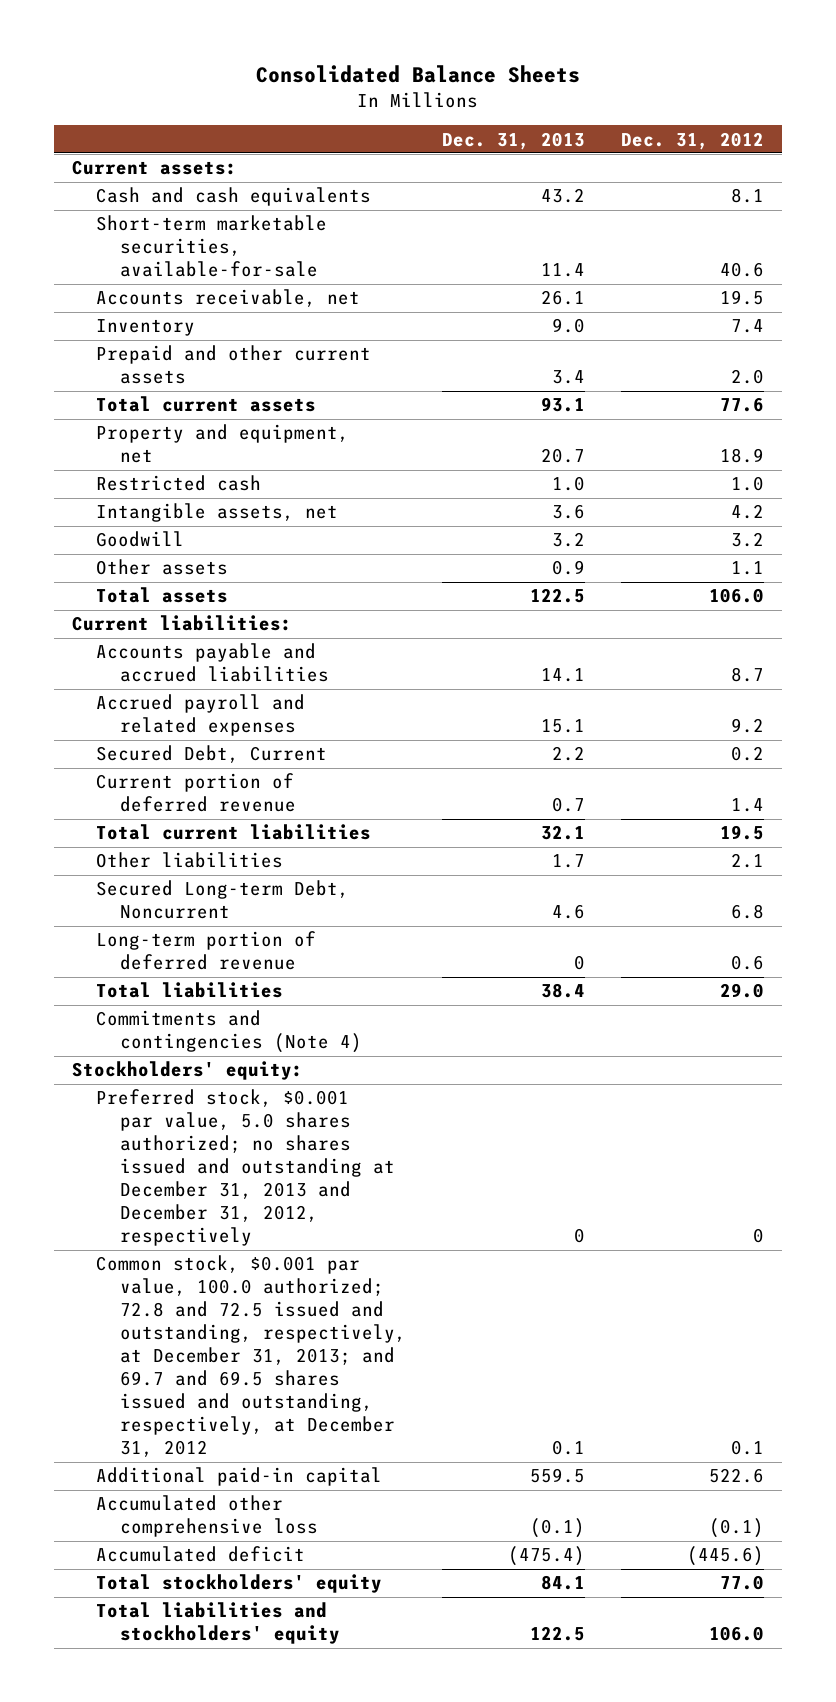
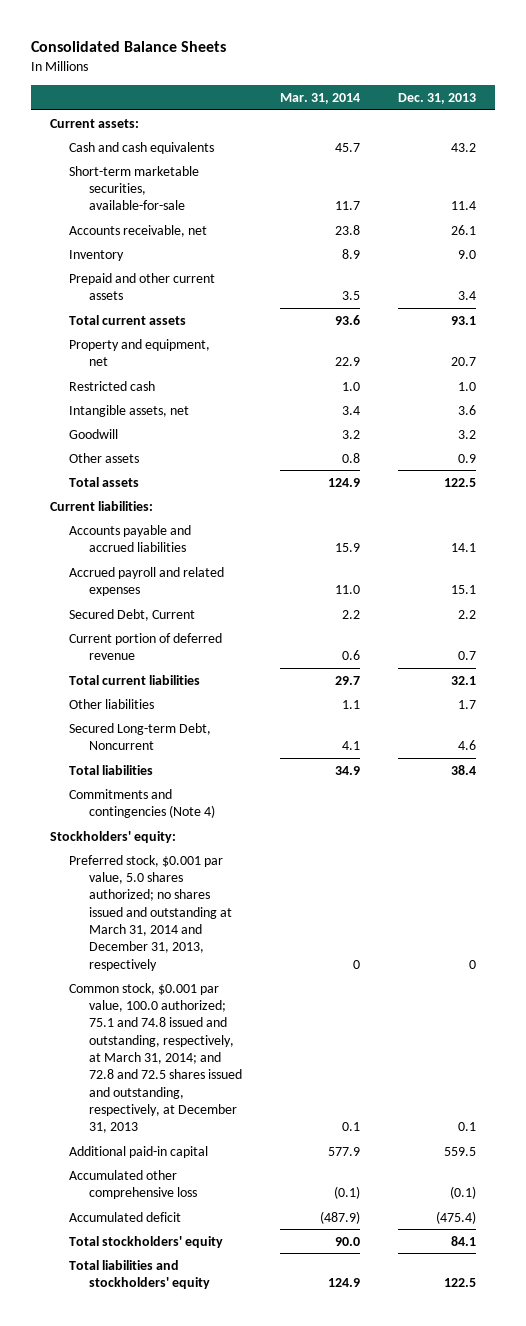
- | Dec. 31, 2013 | Dec. 31, 2012
+ | Mar. 31, 2014 | Dec. 31, 2013
- Long-term portion of deferred revenue | 0 | 0.6
- Preferred stock, $0.001 par value, 5.0 shares authorized; no shares issued and outstanding at December 31, 2013 and December 31, 2012, respectively | 0 | 0
- Common stock, $0.001 par value, 100.0 authorized; 72.8 and 72.5 issued and outstanding, respectively, at December 31, 2013; and 69.7 and 69.5 shares issued and outstanding, respectively, at December 31, 2012 | 0.1 | 0.1
+ Preferred stock, $0.001 par value, 5.0 shares authorized; no shares issued and outstanding at March 31, 2014 and December 31, 2013, respectively | 0 | 0
+ Common stock, $0.001 par value, 100.0 authorized; 75.1 and 74.8 issued and outstanding, respectively, at March 31, 2014; and 72.8 and 72.5 shares issued and outstanding, respectively, at December 31, 2013 | 0.1 | 0.1

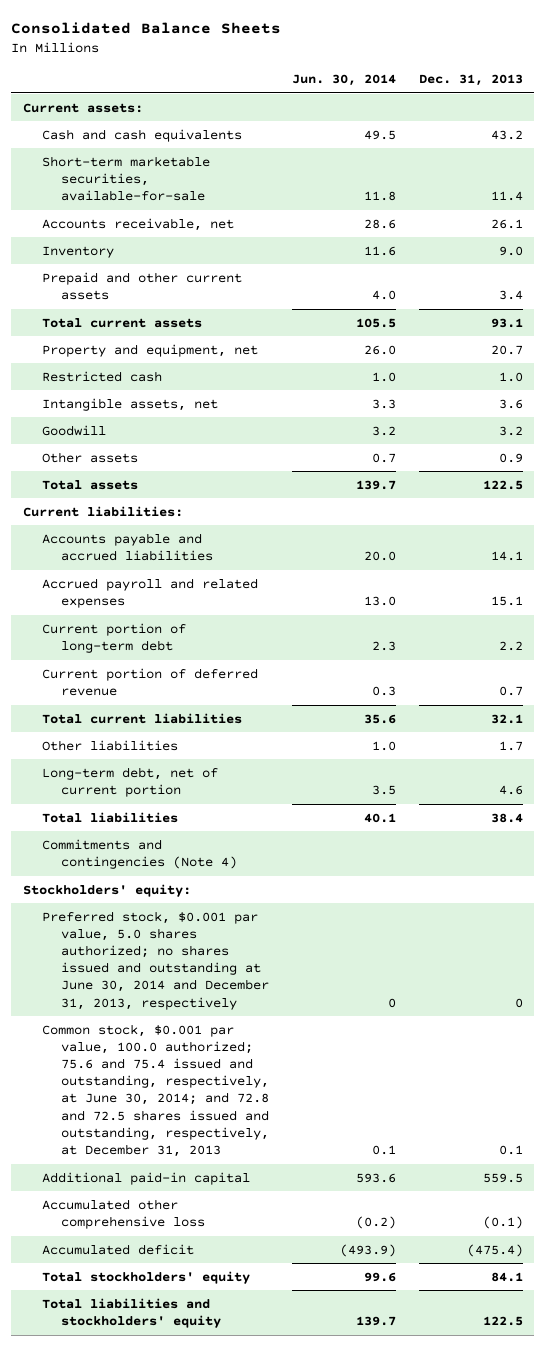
- | Mar. 31, 2014 | Dec. 31, 2013
+ | Jun. 30, 2014 | Dec. 31, 2013
- Secured Debt, Current | 2.2 | 2.2
+ Current portion of long-term debt | 2.3 | 2.2
- Secured Long-term Debt, Noncurrent | 4.1 | 4.6
+ Long-term debt, net of current portion | 3.5 | 4.6
- Preferred stock, $0.001 par value, 5.0 shares authorized; no shares issued and outstanding at March 31, 2014 and December 31, 2013, respectively | 0 | 0
- Common stock, $0.001 par value, 100.0 authorized; 75.1 and 74.8 issued and outstanding, respectively, at March 31, 2014; and 72.8 and 72.5 shares issued and outstanding, respectively, at December 31, 2013 | 0.1 | 0.1
+ Preferred stock, $0.001 par value, 5.0 shares authorized; no shares issued and outstanding at June 30, 2014 and December 31, 2013, respectively | 0 | 0
+ Common stock, $0.001 par value, 100.0 authorized; 75.6 and 75.4 issued and outstanding, respectively, at June 30, 2014; and 72.8 and 72.5 shares issued and outstanding, respectively, at December 31, 2013 | 0.1 | 0.1

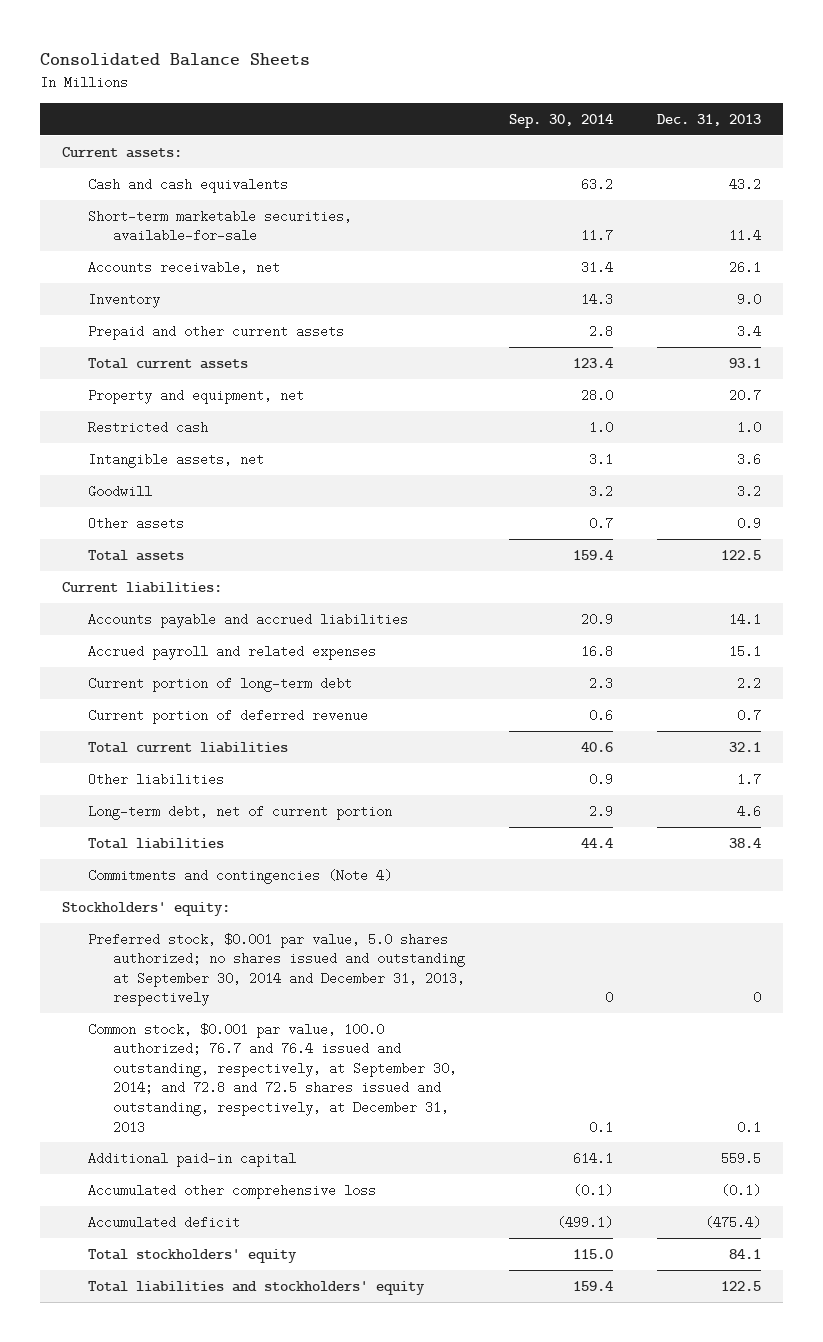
- | Jun. 30, 2014 | Dec. 31, 2013
+ | Sep. 30, 2014 | Dec. 31, 2013
- Preferred stock, $0.001 par value, 5.0 shares authorized; no shares issued and outstanding at June 30, 2014 and December 31, 2013, respectively | 0 | 0
- Common stock, $0.001 par value, 100.0 authorized; 75.6 and 75.4 issued and outstanding, respectively, at June 30, 2014; and 72.8 and 72.5 shares issued and outstanding, respectively, at December 31, 2013 | 0.1 | 0.1
+ Preferred stock, $0.001 par value, 5.0 shares authorized; no shares issued and outstanding at September 30, 2014 and December 31, 2013, respectively | 0 | 0
+ Common stock, $0.001 par value, 100.0 authorized; 76.7 and 76.4 issued and outstanding, respectively, at September 30, 2014; and 72.8 and 72.5 shares issued and outstanding, respectively, at December 31, 2013 | 0.1 | 0.1

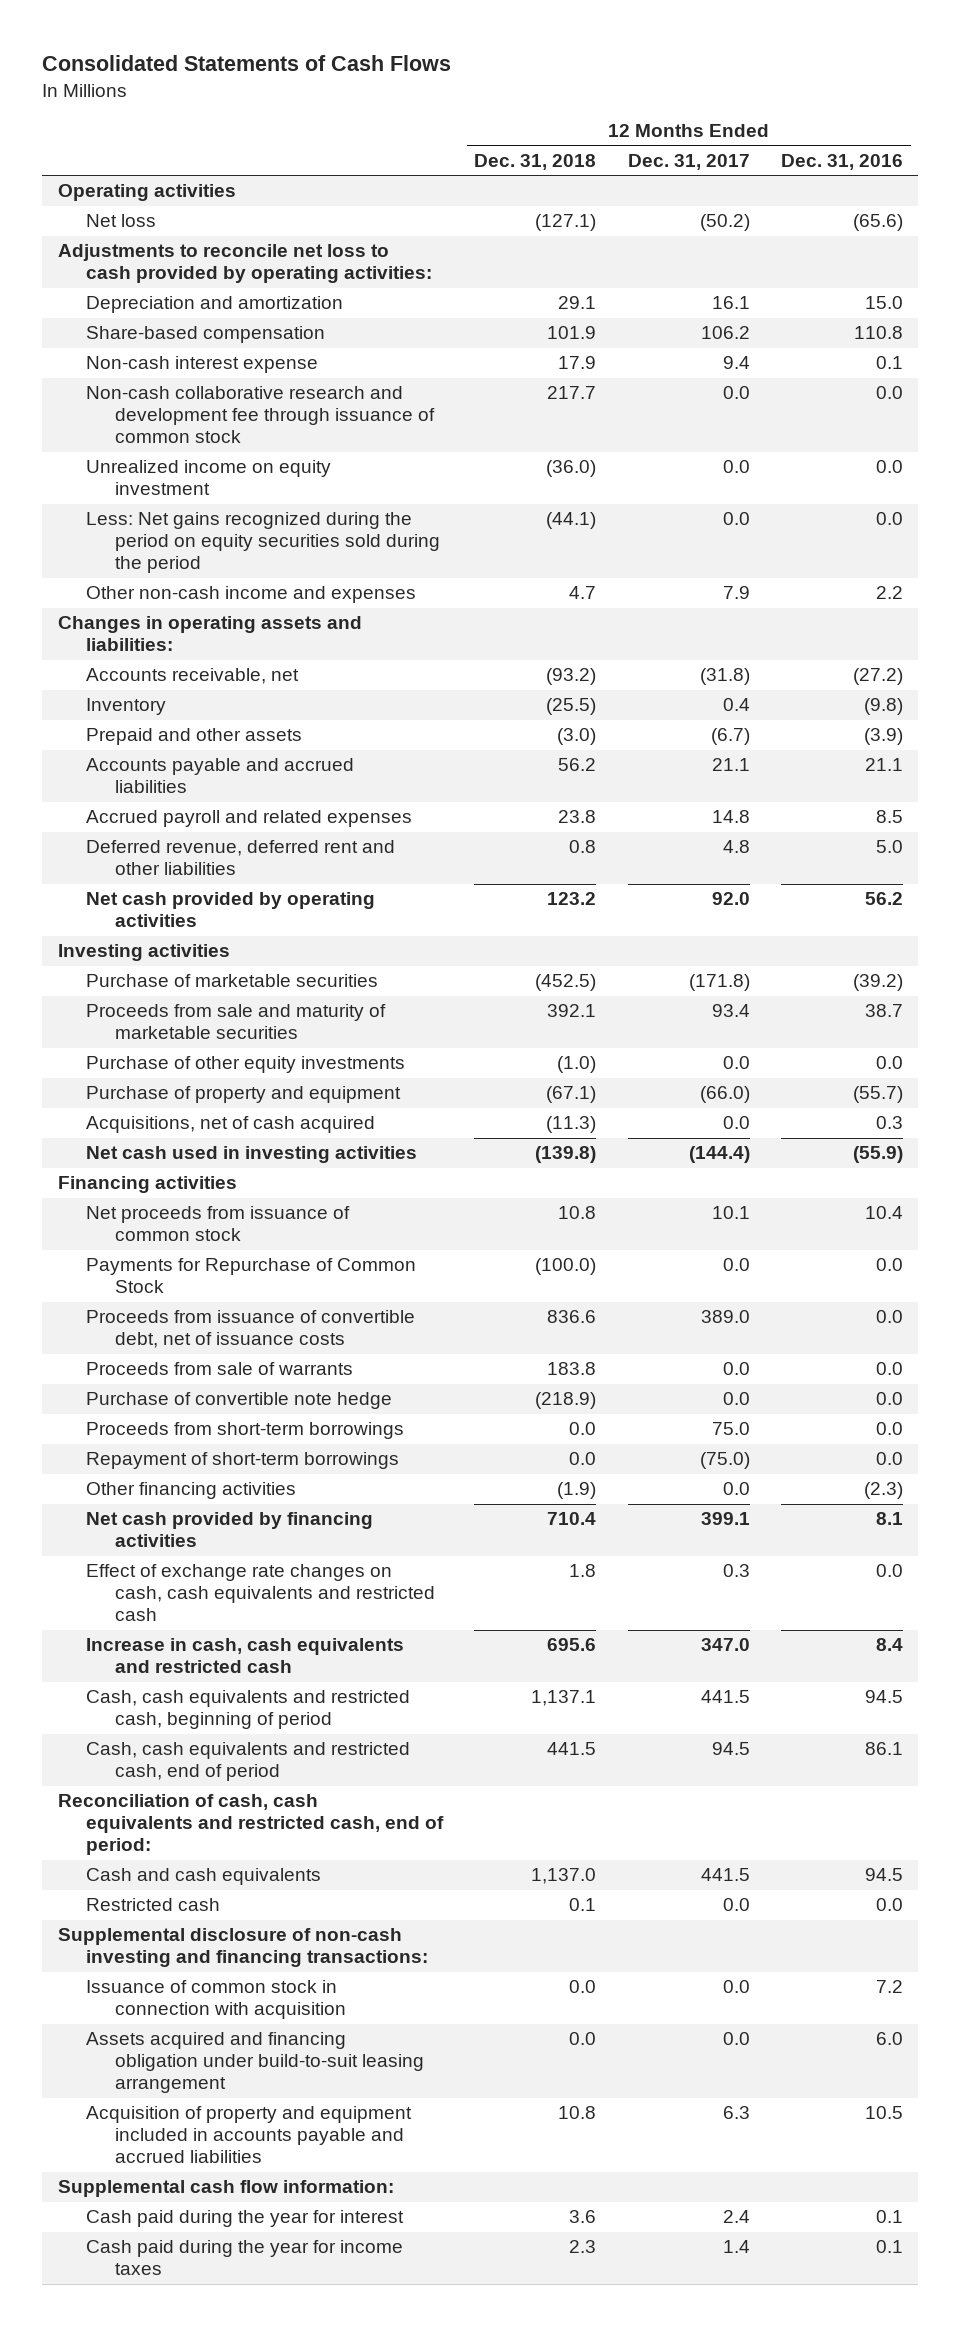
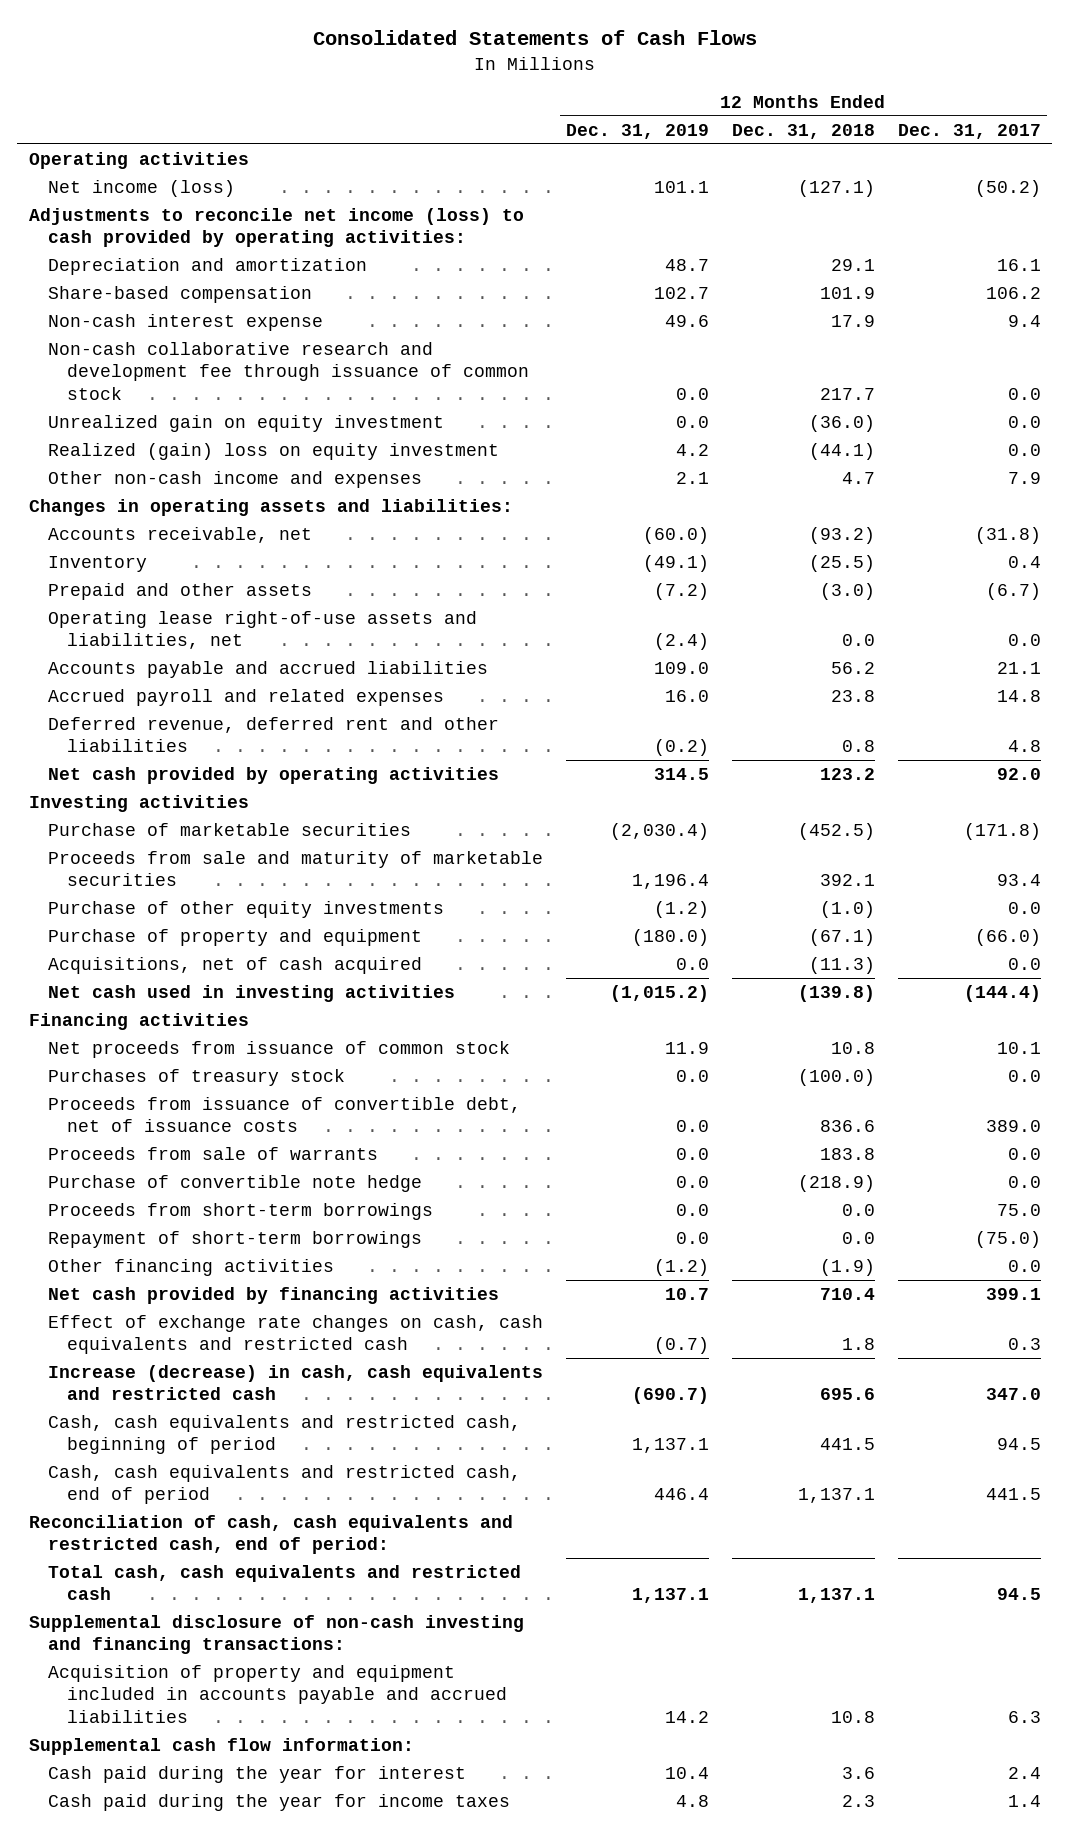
- | 12 Months Ended Dec. 31, 2018 | 12 Months Ended Dec. 31, 2017 | 12 Months Ended Dec. 31, 2016
+ | 12 Months Ended Dec. 31, 2019 | 12 Months Ended Dec. 31, 2018 | 12 Months Ended Dec. 31, 2017
- Net loss | (127.1) | (50.2) | (65.6)
- Adjustments to reconcile net loss to cash provided by operating activities:
+ Net income (loss) | 101.1 | (127.1) | (50.2)
+ Adjustments to reconcile net income (loss) to cash provided by operating activities:
- Unrealized income on equity investment | (36.0) | 0.0 | 0.0
- Less: Net gains recognized during the period on equity securities sold during the period | (44.1) | 0.0 | 0.0
+ Unrealized gain on equity investment | 0.0 | (36.0) | 0.0
+ Realized (gain) loss on equity investment | 4.2 | (44.1) | 0.0
+ Operating lease right-of-use assets and liabilities, net | (2.4) | 0.0 | 0.0
- Payments for Repurchase of Common Stock | (100.0) | 0.0 | 0.0
+ Purchases of treasury stock | 0.0 | (100.0) | 0.0
- Increase in cash, cash equivalents and restricted cash | 695.6 | 347.0 | 8.4
- Cash, cash equivalents and restricted cash, beginning of period | 1,137.1 | 441.5 | 94.5
- Cash, cash equivalents and restricted cash, end of period | 441.5 | 94.5 | 86.1
+ Increase (decrease) in cash, cash equivalents and restricted cash | (690.7) | 695.6 | 347.0
+ Cash, cash equivalents and restricted cash, beginning of period | 1,137.1 | 441.5 | 94.5
+ Cash, cash equivalents and restricted cash, end of period | 446.4 | 1,137.1 | 441.5
- Cash and cash equivalents | 1,137.0 | 441.5 | 94.5
- Restricted cash | 0.1 | 0.0 | 0.0
+ Total cash, cash equivalents and restricted cash | 1,137.1 | 1,137.1 | 94.5
- Issuance of common stock in connection with acquisition | 0.0 | 0.0 | 7.2
- Assets acquired and financing obligation under build-to-suit leasing arrangement | 0.0 | 0.0 | 6.0

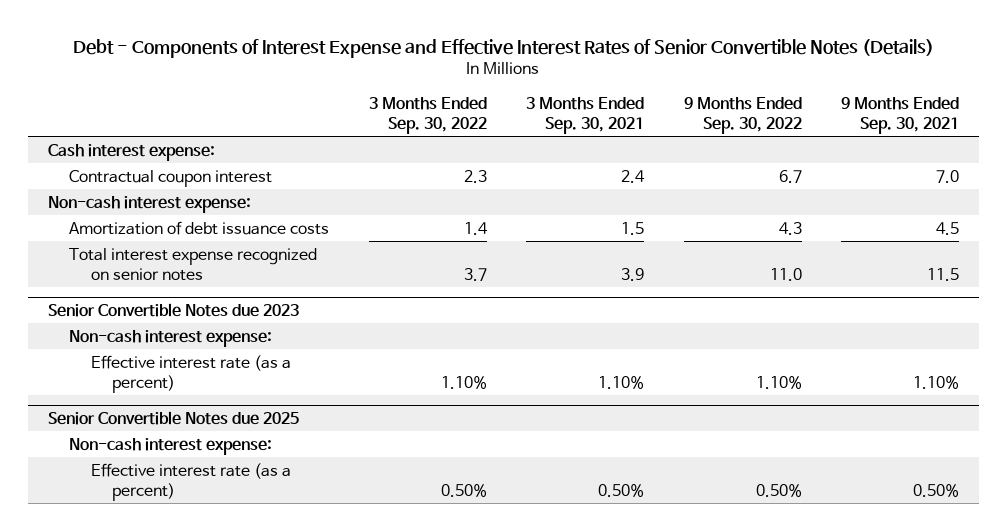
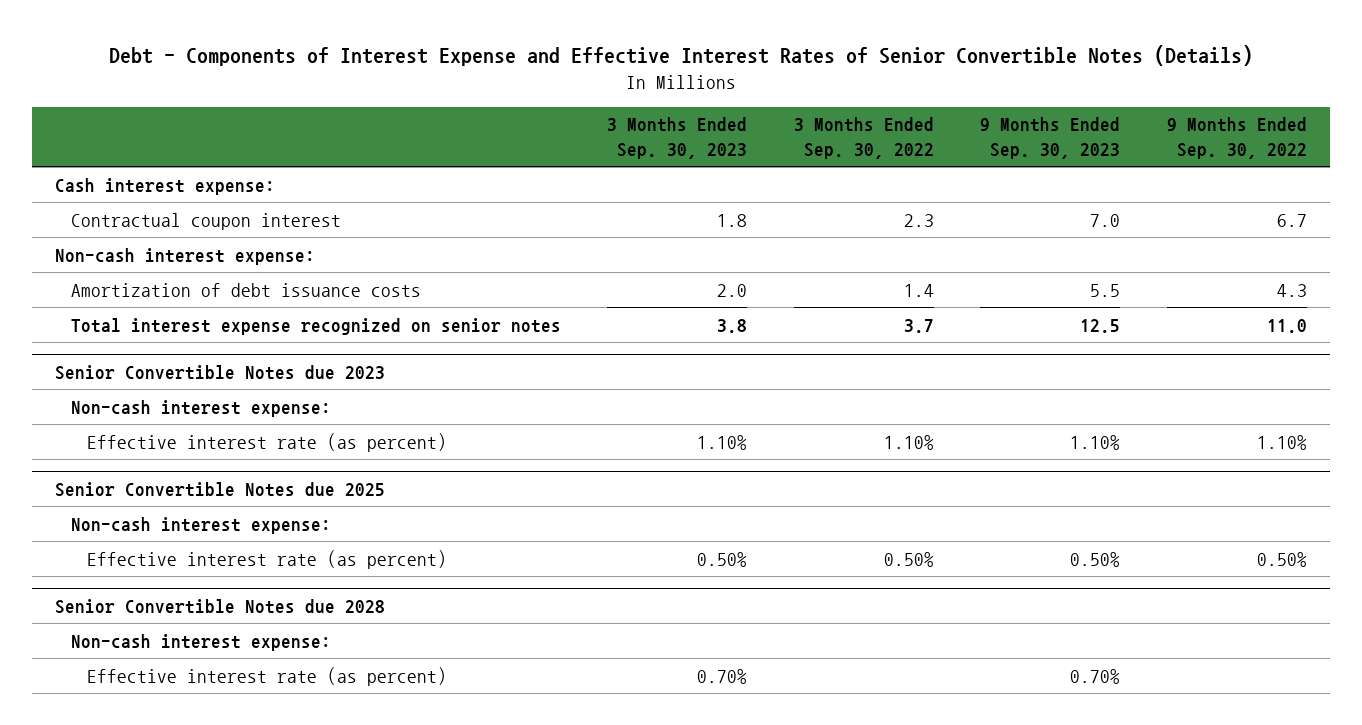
- | 3 Months Ended Sep. 30, 2022 | 3 Months Ended Sep. 30, 2021 | 9 Months Ended Sep. 30, 2022 | 9 Months Ended Sep. 30, 2021
+ | 3 Months Ended Sep. 30, 2023 | 3 Months Ended Sep. 30, 2022 | 9 Months Ended Sep. 30, 2023 | 9 Months Ended Sep. 30, 2022
@ Senior Convertible Notes due 2023
- Effective interest rate (as a percent) | 1.10% | 1.10% | 1.10% | 1.10%
+ Effective interest rate (as percent) | 1.10% | 1.10% | 1.10% | 1.10%
@ Senior Convertible Notes due 2025
- Effective interest rate (as a percent) | 0.50% | 0.50% | 0.50% | 0.50%
+ Effective interest rate (as percent) | 0.50% | 0.50% | 0.50% | 0.50%
+ Senior Convertible Notes due 2028
+ Non-cash interest expense:
+ Effective interest rate (as percent) | 0.70% | | 0.70% |

